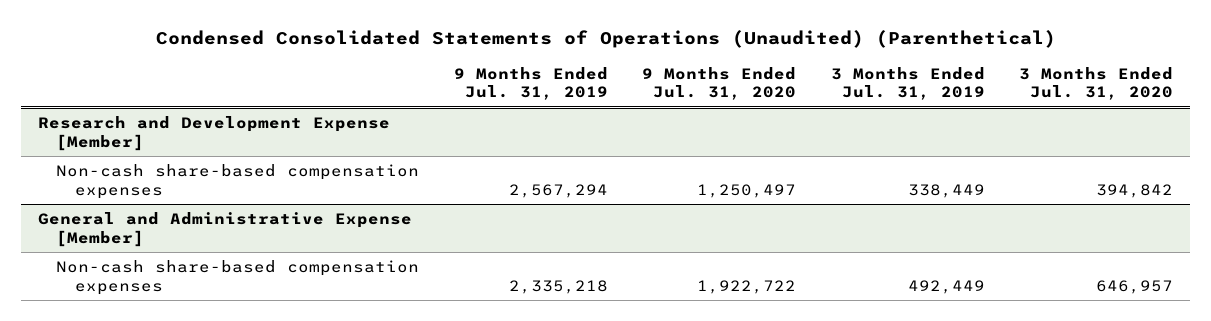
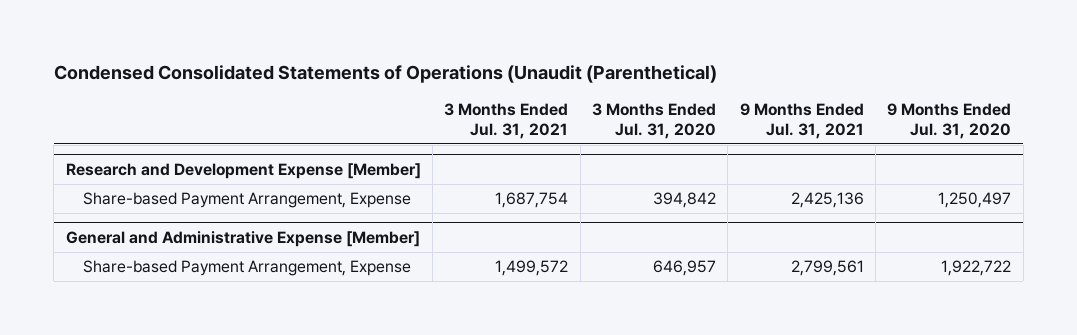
- Condensed Consolidated Statements of Operations (Unaudited) (Parenthetical)
+ Condensed Consolidated Statements of Operations (Unaudit (Parenthetical)
- | 9 Months Ended Jul. 31, 2019 | 9 Months Ended Jul. 31, 2020 | 3 Months Ended Jul. 31, 2019 | 3 Months Ended Jul. 31, 2020
+ | 3 Months Ended Jul. 31, 2021 | 3 Months Ended Jul. 31, 2020 | 9 Months Ended Jul. 31, 2021 | 9 Months Ended Jul. 31, 2020
@ Research and Development Expense [Member]
- Non-cash share-based compensation expenses | 2,567,294 | 1,250,497 | 338,449 | 394,842
+ Share-based Payment Arrangement, Expense | 1,687,754 | 394,842 | 2,425,136 | 1,250,497
@ General and Administrative Expense [Member]
- Non-cash share-based compensation expenses | 2,335,218 | 1,922,722 | 492,449 | 646,957
+ Share-based Payment Arrangement, Expense | 1,499,572 | 646,957 | 2,799,561 | 1,922,722

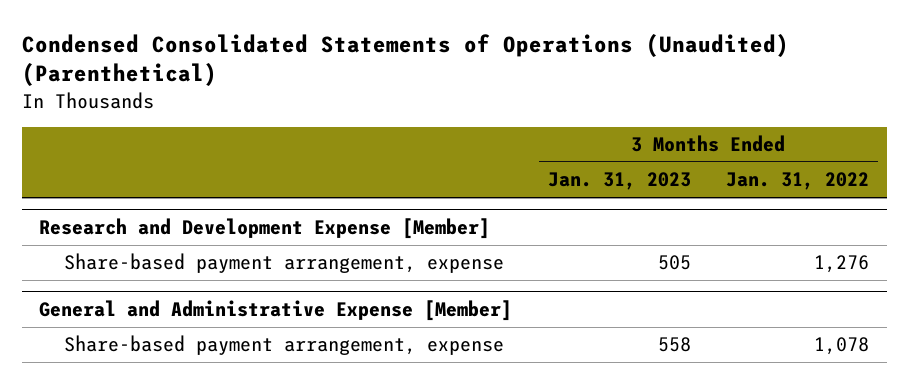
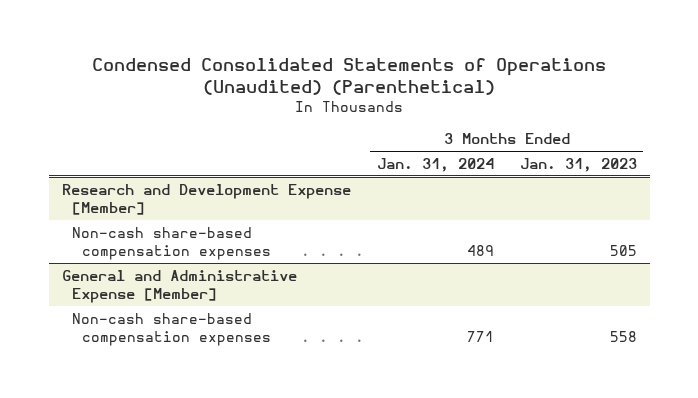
- | 3 Months Ended Jan. 31, 2023 | 3 Months Ended Jan. 31, 2022
+ | 3 Months Ended Jan. 31, 2024 | 3 Months Ended Jan. 31, 2023
@ Research and Development Expense [Member]
- Share-based payment arrangement, expense | 505 | 1,276
+ Non-cash share-based compensation expenses | 489 | 505
@ General and Administrative Expense [Member]
- Share-based payment arrangement, expense | 558 | 1,078
+ Non-cash share-based compensation expenses | 771 | 558

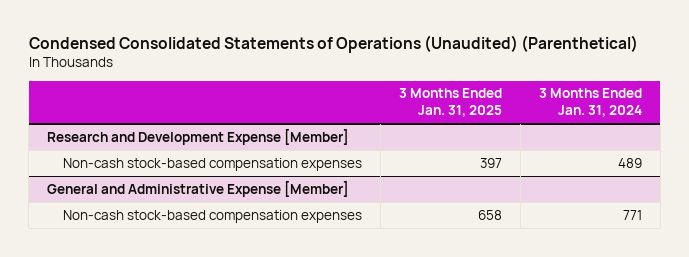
- | 3 Months Ended Jan. 31, 2024 | 3 Months Ended Jan. 31, 2023
+ | 3 Months Ended Jan. 31, 2025 | 3 Months Ended Jan. 31, 2024
@ Research and Development Expense [Member]
- Non-cash share-based compensation expenses | 489 | 505
+ Non-cash stock-based compensation expenses | 397 | 489
@ General and Administrative Expense [Member]
- Non-cash share-based compensation expenses | 771 | 558
+ Non-cash stock-based compensation expenses | 658 | 771

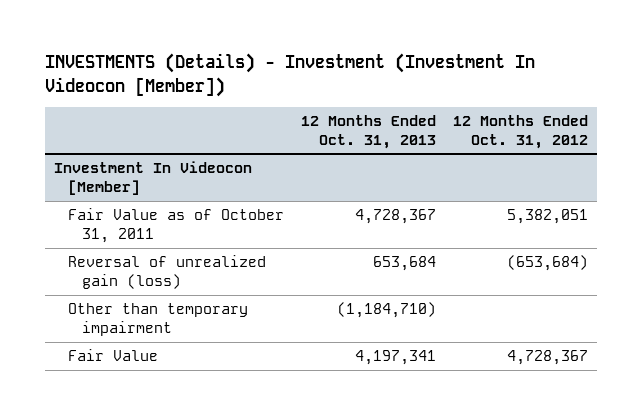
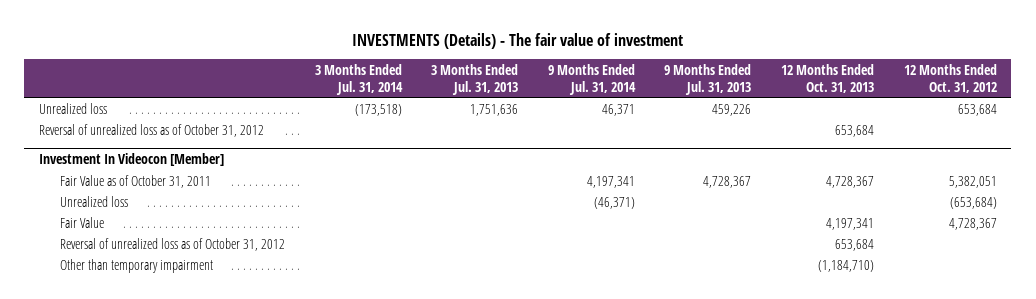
- INVESTMENTS (Details) - Investment (Investment In Videocon [Member])
+ INVESTMENTS (Details) - The fair value of investment
- | 12 Months Ended Oct. 31, 2013 | 12 Months Ended Oct. 31, 2012
+ | 3 Months Ended Jul. 31, 2014 | 3 Months Ended Jul. 31, 2013 | 9 Months Ended Jul. 31, 2014 | 9 Months Ended Jul. 31, 2013 | 12 Months Ended Oct. 31, 2013 | 12 Months Ended Oct. 31, 2012
+ Unrealized loss | (173,518) | 1,751,636 | 46,371 | 459,226 | | 653,684
+ Reversal of unrealized loss as of October 31, 2012 | | | | | 653,684 |
@ Investment In Videocon [Member]
- Reversal of unrealized gain (loss) | 653,684 | (653,684)
+ Unrealized loss | | | (46,371) | | | (653,684)
+ Reversal of unrealized loss as of October 31, 2012 | | | | | 653,684 |
moved down: Other than temporary impairment | | | | | (1,184,710) |

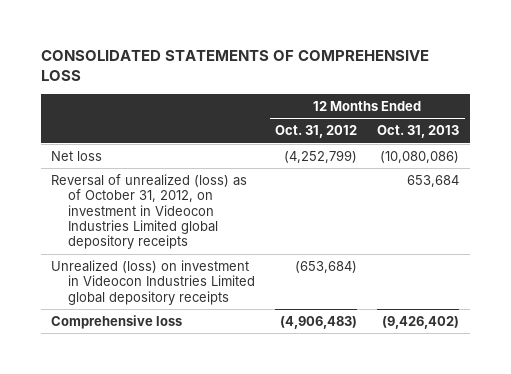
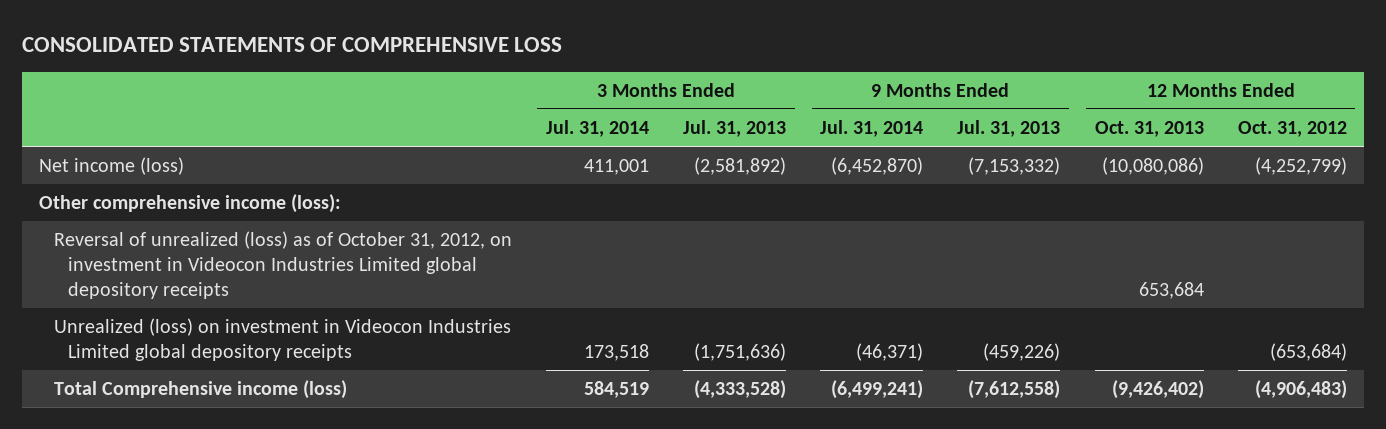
- | 12 Months Ended Oct. 31, 2012 | 12 Months Ended Oct. 31, 2013
+ | 3 Months Ended Jul. 31, 2014 | 3 Months Ended Jul. 31, 2013 | 9 Months Ended Jul. 31, 2014 | 9 Months Ended Jul. 31, 2013 | 12 Months Ended Oct. 31, 2013 | 12 Months Ended Oct. 31, 2012
- Net loss | (4,252,799) | (10,080,086)
+ Net income (loss) | 411,001 | (2,581,892) | (6,452,870) | (7,153,332) | (10,080,086) | (4,252,799)
+ Other comprehensive income (loss):
- Comprehensive loss | (4,906,483) | (9,426,402)
+ Total Comprehensive income (loss) | 584,519 | (4,333,528) | (6,499,241) | (7,612,558) | (9,426,402) | (4,906,483)

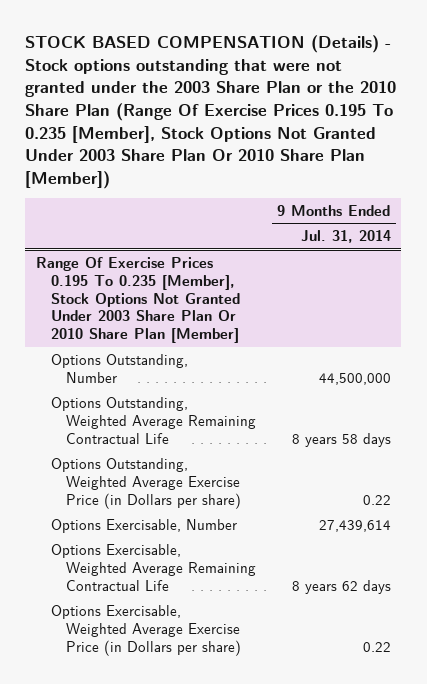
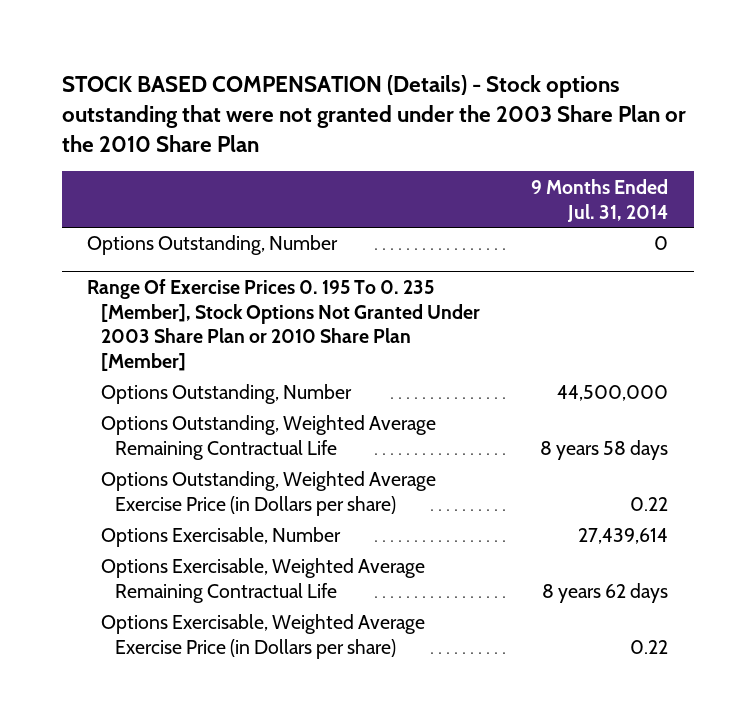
- STOCK BASED COMPENSATION (Details) - Stock options outstanding that were not granted under the 2003 Share Plan or the 2010 Share Plan (Range Of Exercise Prices 0.195 To 0.235 [Member], Stock Options Not Granted Under 2003 Share Plan Or 2010 Share Plan [Member])
+ STOCK BASED COMPENSATION (Details) - Stock options outstanding that were not granted under the 2003 Share Plan or the 2010 Share Plan
- Range Of Exercise Prices 0.195 To 0.235 [Member], Stock Options Not Granted Under 2003 Share Plan Or 2010 Share Plan [Member]
+ Options Outstanding, Number | 0
+ Range Of Exercise Prices 0. 195 To 0. 235 [Member], Stock Options Not Granted Under 2003 Share Plan or 2010 Share Plan [Member]

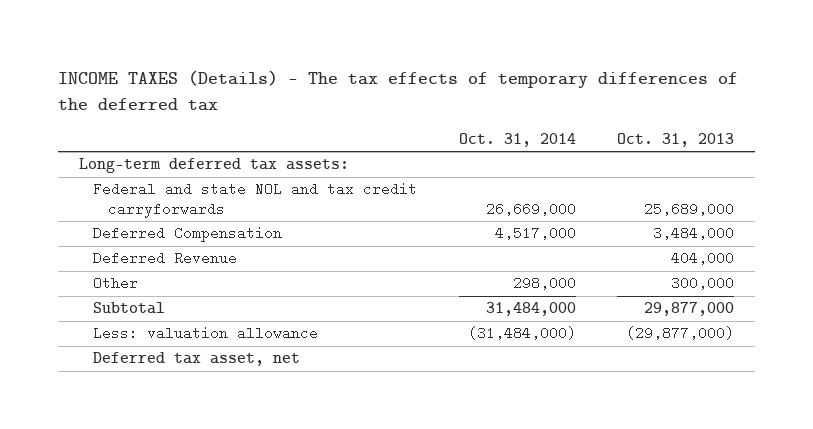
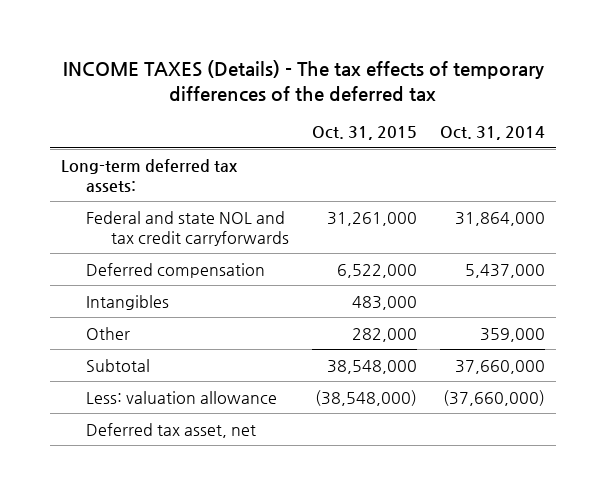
- | Oct. 31, 2014 | Oct. 31, 2013
+ | Oct. 31, 2015 | Oct. 31, 2014
- Federal and state NOL and tax credit carryforwards | 26,669,000 | 25,689,000
- Deferred Compensation | 4,517,000 | 3,484,000
- Deferred Revenue | | 404,000
- Other | 298,000 | 300,000
- Subtotal | 31,484,000 | 29,877,000
- Less: valuation allowance | (31,484,000) | (29,877,000)
+ Federal and state NOL and tax credit carryforwards | 31,261,000 | 31,864,000
+ Deferred compensation | 6,522,000 | 5,437,000
+ Intangibles | 483,000 |
+ Other | 282,000 | 359,000
+ Subtotal | 38,548,000 | 37,660,000
+ Less: valuation allowance | (38,548,000) | (37,660,000)

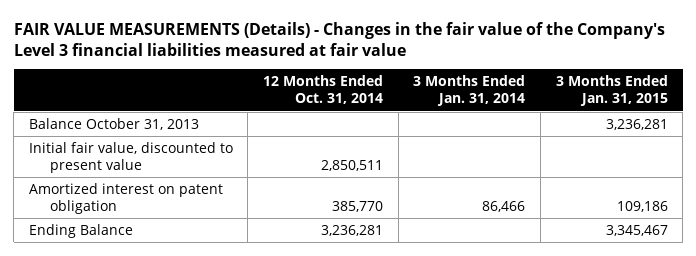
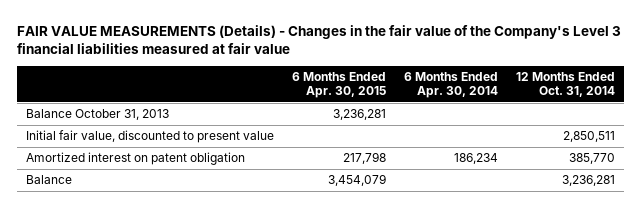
- | 12 Months Ended Oct. 31, 2014 | 3 Months Ended Jan. 31, 2014 | 3 Months Ended Jan. 31, 2015
+ | 6 Months Ended Apr. 30, 2015 | 6 Months Ended Apr. 30, 2014 | 12 Months Ended Oct. 31, 2014
- Ending Balance | 3,236,281 | | 3,345,467
+ Balance | 3,454,079 | | 3,236,281

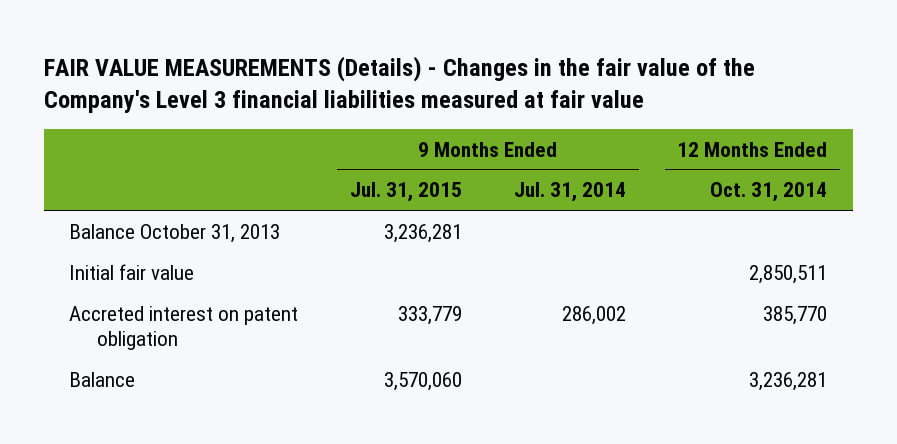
- | 6 Months Ended Apr. 30, 2015 | 6 Months Ended Apr. 30, 2014 | 12 Months Ended Oct. 31, 2014
+ | 9 Months Ended Jul. 31, 2015 | 9 Months Ended Jul. 31, 2014 | 12 Months Ended Oct. 31, 2014
- Initial fair value, discounted to present value | | | 2,850,511
- Amortized interest on patent obligation | 217,798 | 186,234 | 385,770
+ Initial fair value | | | 2,850,511
+ Accreted interest on patent obligation | 333,779 | 286,002 | 385,770

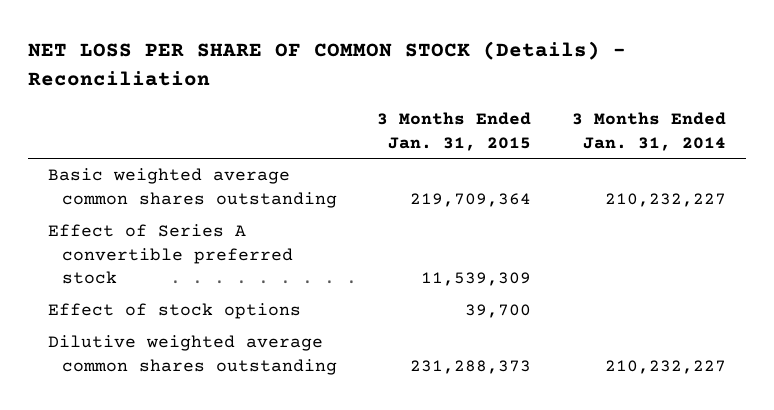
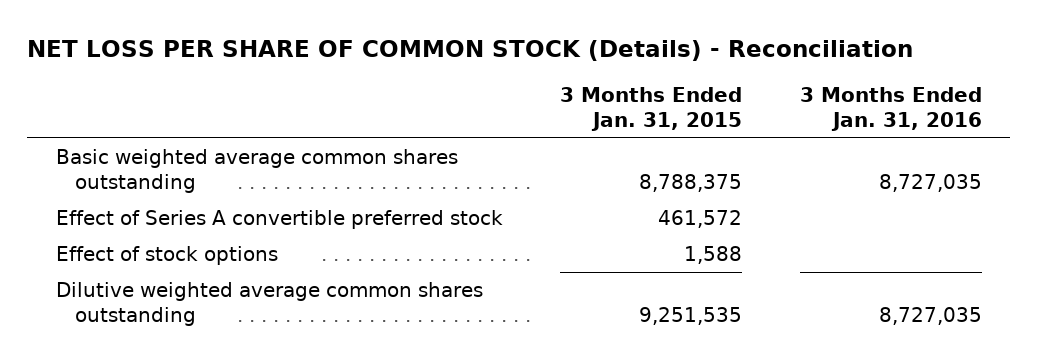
- | 3 Months Ended Jan. 31, 2015 | 3 Months Ended Jan. 31, 2014
+ | 3 Months Ended Jan. 31, 2015 | 3 Months Ended Jan. 31, 2016
- Basic weighted average common shares outstanding | 219,709,364 | 210,232,227
- Effect of Series A convertible preferred stock | 11,539,309 |
- Effect of stock options | 39,700 |
- Dilutive weighted average common shares outstanding | 231,288,373 | 210,232,227
+ Basic weighted average common shares outstanding | 8,788,375 | 8,727,035
+ Effect of Series A convertible preferred stock | 461,572 |
+ Effect of stock options | 1,588 |
+ Dilutive weighted average common shares outstanding | 9,251,535 | 8,727,035

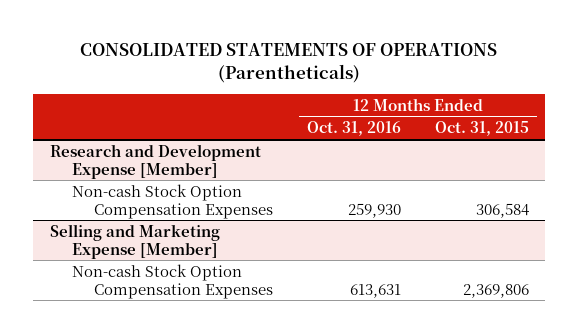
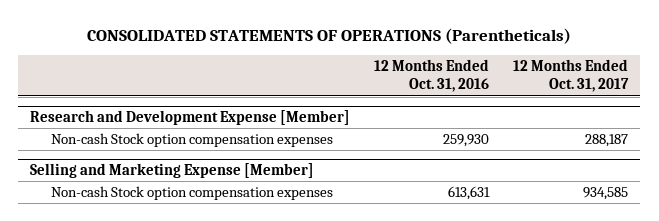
- | 12 Months Ended Oct. 31, 2016 | 12 Months Ended Oct. 31, 2015
+ | 12 Months Ended Oct. 31, 2016 | 12 Months Ended Oct. 31, 2017
@ Research and Development Expense [Member]
- Non-cash Stock Option Compensation Expenses | 259,930 | 306,584
+ Non-cash Stock option compensation expenses | 259,930 | 288,187
@ Selling and Marketing Expense [Member]
- Non-cash Stock Option Compensation Expenses | 613,631 | 2,369,806
+ Non-cash Stock option compensation expenses | 613,631 | 934,585

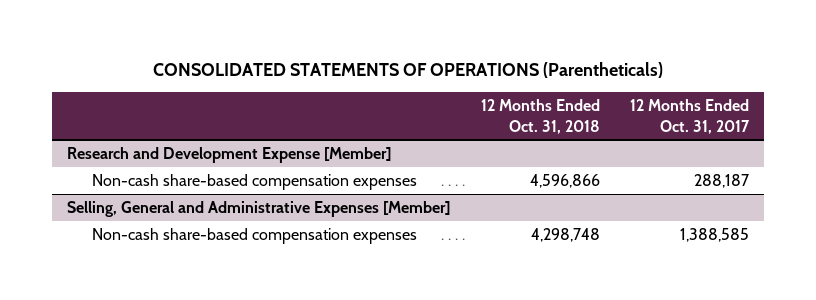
- | 12 Months Ended Oct. 31, 2016 | 12 Months Ended Oct. 31, 2017
+ | 12 Months Ended Oct. 31, 2018 | 12 Months Ended Oct. 31, 2017
@ Research and Development Expense [Member]
- Non-cash Stock option compensation expenses | 259,930 | 288,187
- Selling and Marketing Expense [Member]
- Non-cash Stock option compensation expenses | 613,631 | 934,585
@ Research and Development Expense [Member]
+ Non-cash share-based compensation expenses | 4,596,866 | 288,187
+ Selling, General and Administrative Expenses [Member]
+ Non-cash share-based compensation expenses | 4,298,748 | 1,388,585

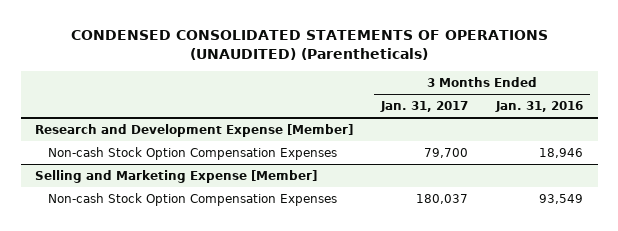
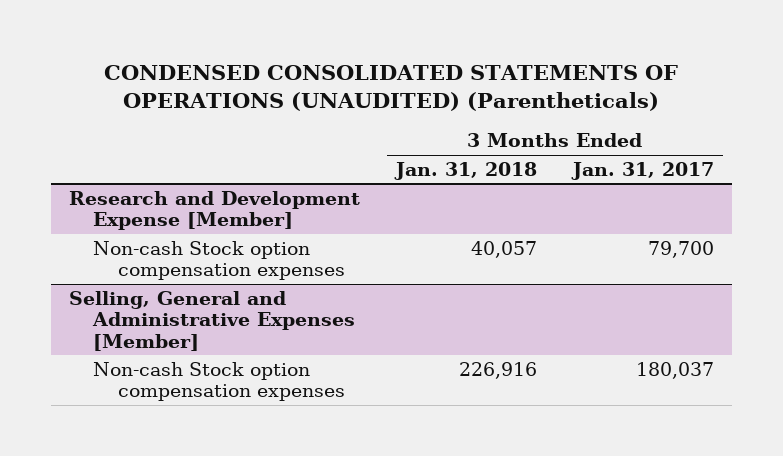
- | 3 Months Ended Jan. 31, 2017 | 3 Months Ended Jan. 31, 2016
+ | 3 Months Ended Jan. 31, 2018 | 3 Months Ended Jan. 31, 2017
@ Research and Development Expense [Member]
- Non-cash Stock Option Compensation Expenses | 79,700 | 18,946
- Selling and Marketing Expense [Member]
- Non-cash Stock Option Compensation Expenses | 180,037 | 93,549
@ Research and Development Expense [Member]
+ Non-cash Stock option compensation expenses | 40,057 | 79,700
+ Selling, General and Administrative Expenses [Member]
+ Non-cash Stock option compensation expenses | 226,916 | 180,037

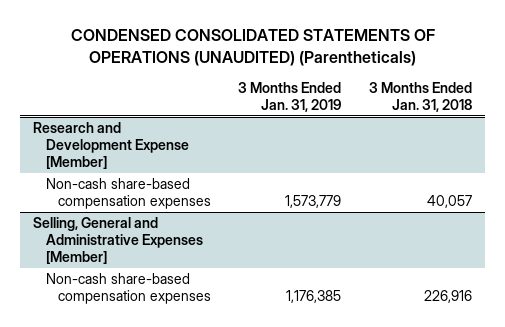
- | 3 Months Ended Jan. 31, 2018 | 3 Months Ended Jan. 31, 2017
+ | 3 Months Ended Jan. 31, 2019 | 3 Months Ended Jan. 31, 2018
@ Research and Development Expense [Member]
- Non-cash Stock option compensation expenses | 40,057 | 79,700
+ Non-cash share-based compensation expenses | 1,573,779 | 40,057
@ Selling, General and Administrative Expenses [Member]
- Non-cash Stock option compensation expenses | 226,916 | 180,037
+ Non-cash share-based compensation expenses | 1,176,385 | 226,916

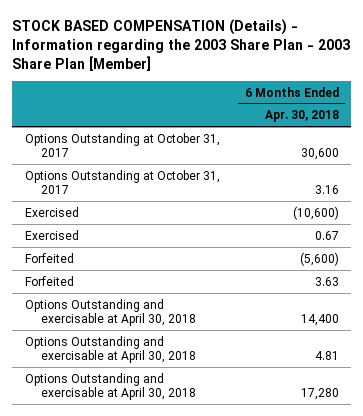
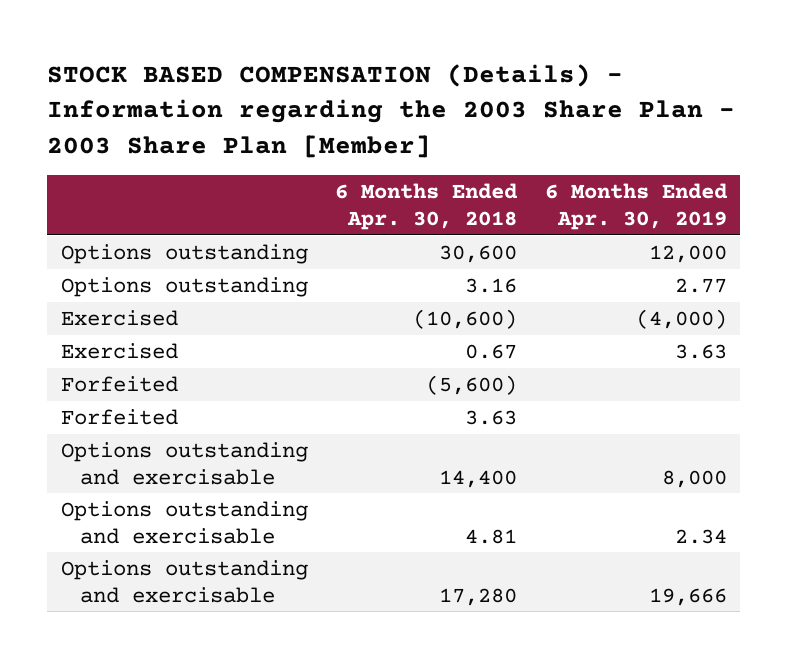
- | 6 Months Ended Apr. 30, 2018
+ | 6 Months Ended Apr. 30, 2018 | 6 Months Ended Apr. 30, 2019
- Options Outstanding at October 31, 2017 | 30,600
- Options Outstanding at October 31, 2017 | 3.16
+ Options outstanding | 30,600 | 12,000
+ Options outstanding | 3.16 | 2.77
- Options Outstanding and exercisable at April 30, 2018 | 14,400
- Options Outstanding and exercisable at April 30, 2018 | 4.81
- Options Outstanding and exercisable at April 30, 2018 | 17,280
+ Options outstanding and exercisable | 14,400 | 8,000
+ Options outstanding and exercisable | 4.81 | 2.34
+ Options outstanding and exercisable | 17,280 | 19,666

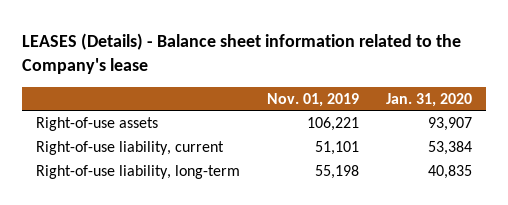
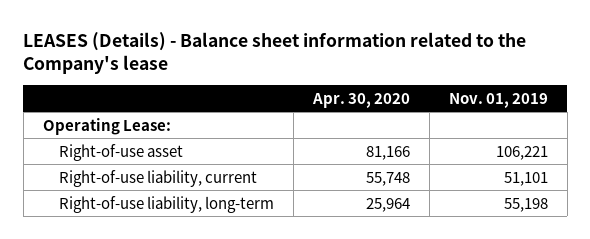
- | Nov. 01, 2019 | Jan. 31, 2020
+ | Apr. 30, 2020 | Nov. 01, 2019
- Right-of-use assets | 106,221 | 93,907
+ Operating Lease:
+ Right-of-use asset | 81,166 | 106,221

